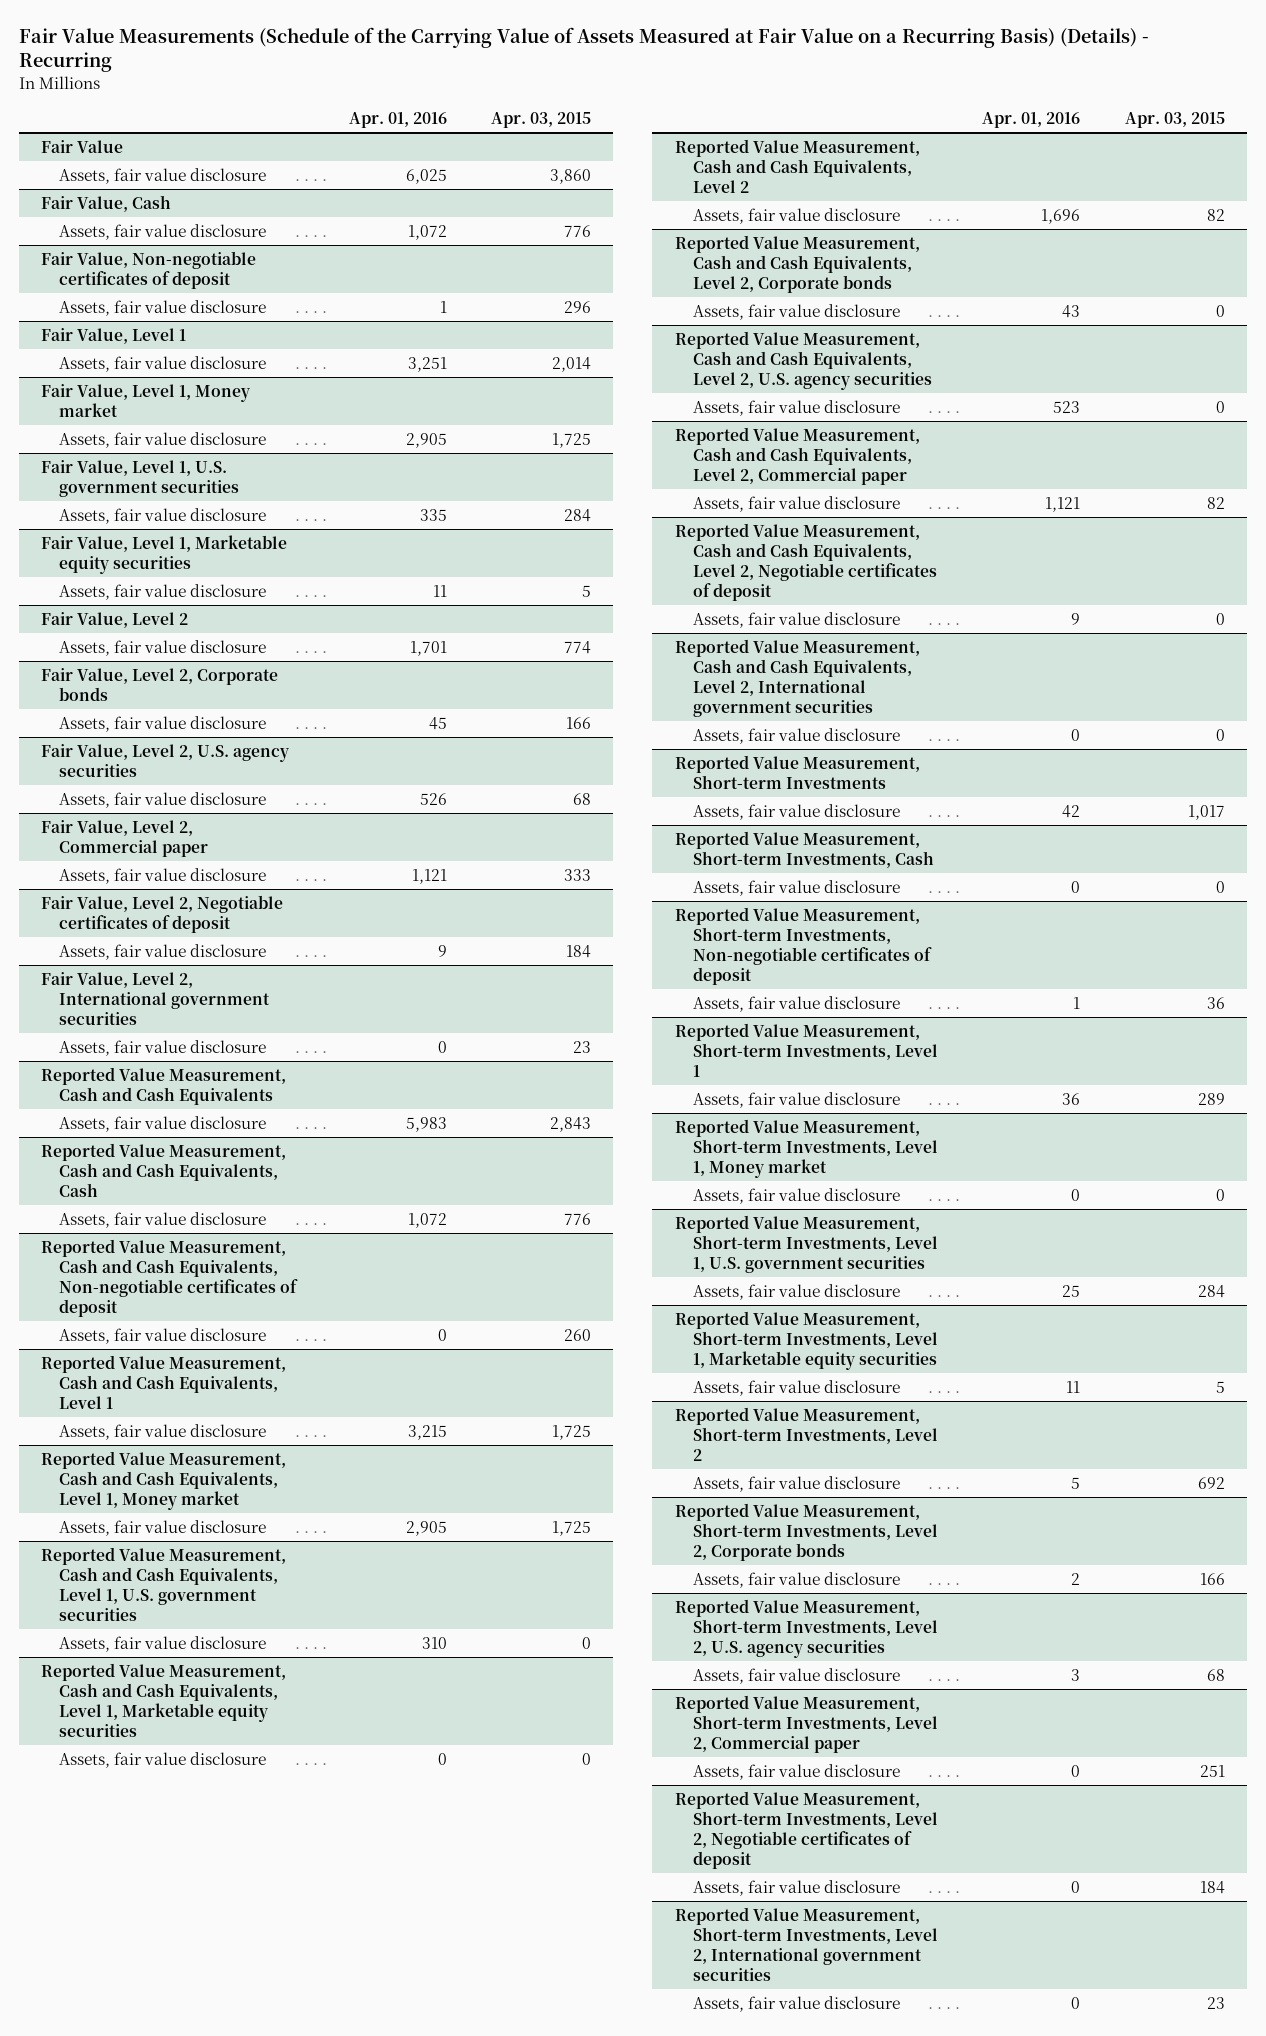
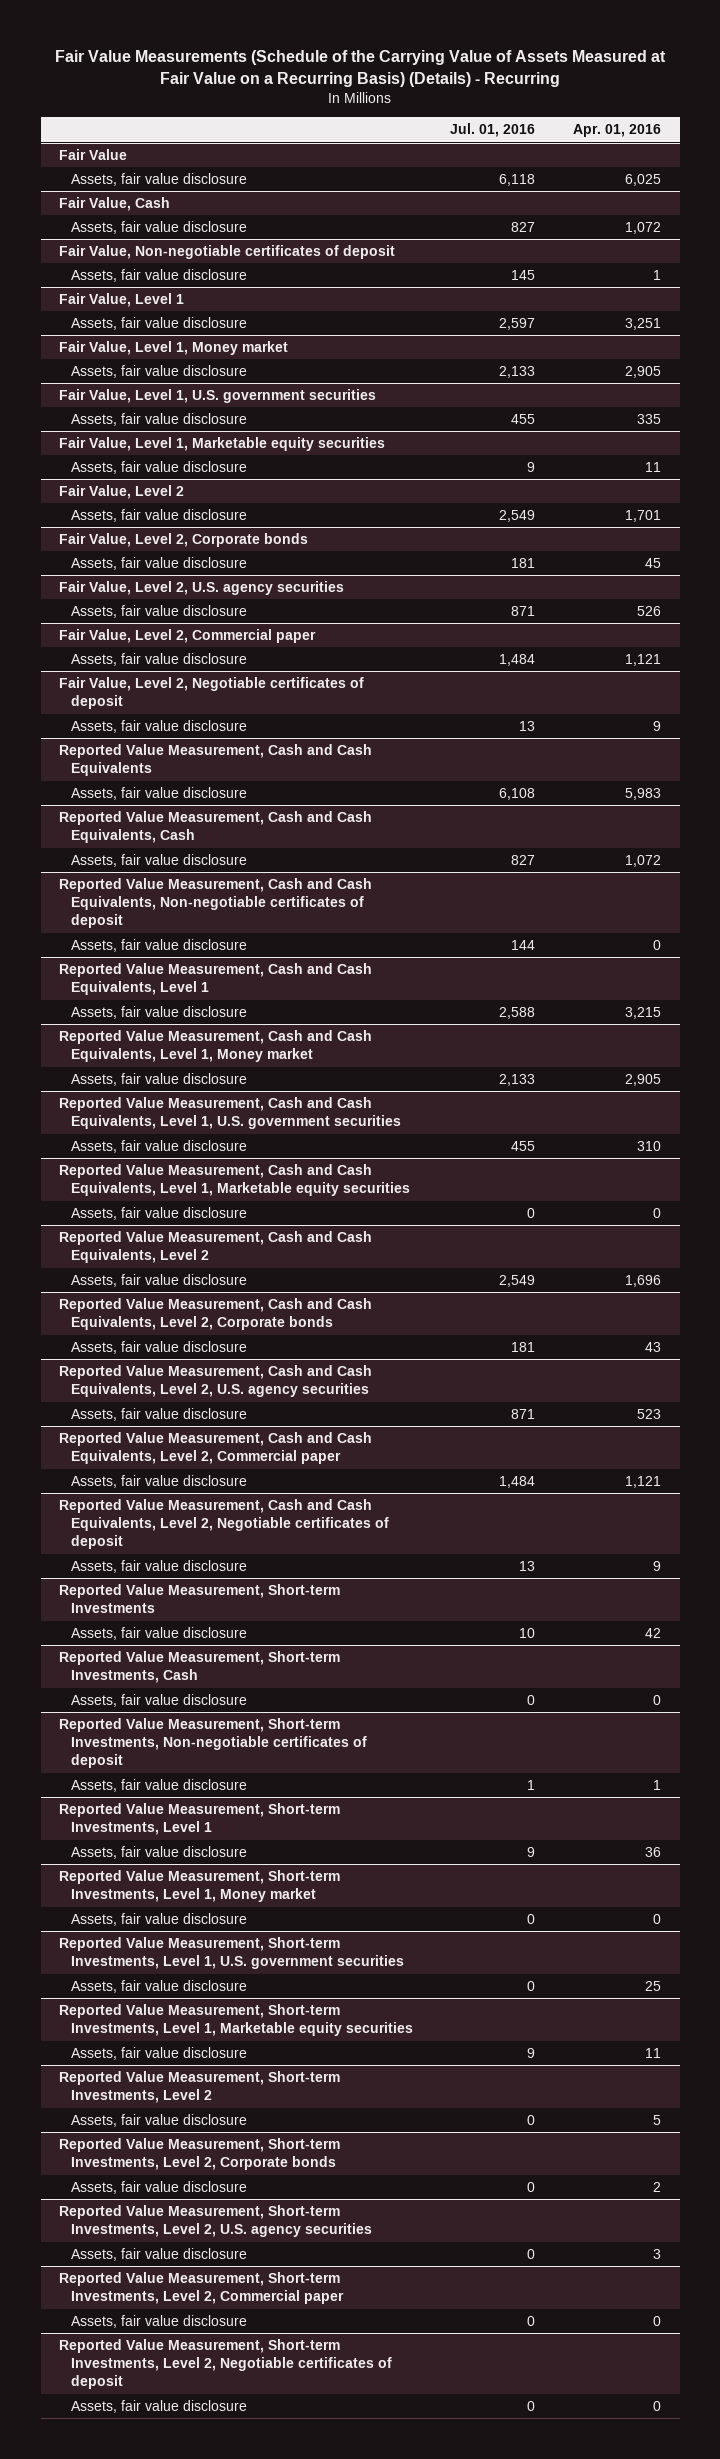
- | Apr. 01, 2016 | Apr. 03, 2015
+ | Jul. 01, 2016 | Apr. 01, 2016
- Fair Value, Level 2, International government securities
- Assets, fair value disclosure | 0 | 23
- Reported Value Measurement, Cash and Cash Equivalents, Level 2, International government securities
- Assets, fair value disclosure | 0 | 0
- Reported Value Measurement, Short-term Investments, Level 2, International government securities
- Assets, fair value disclosure | 0 | 23

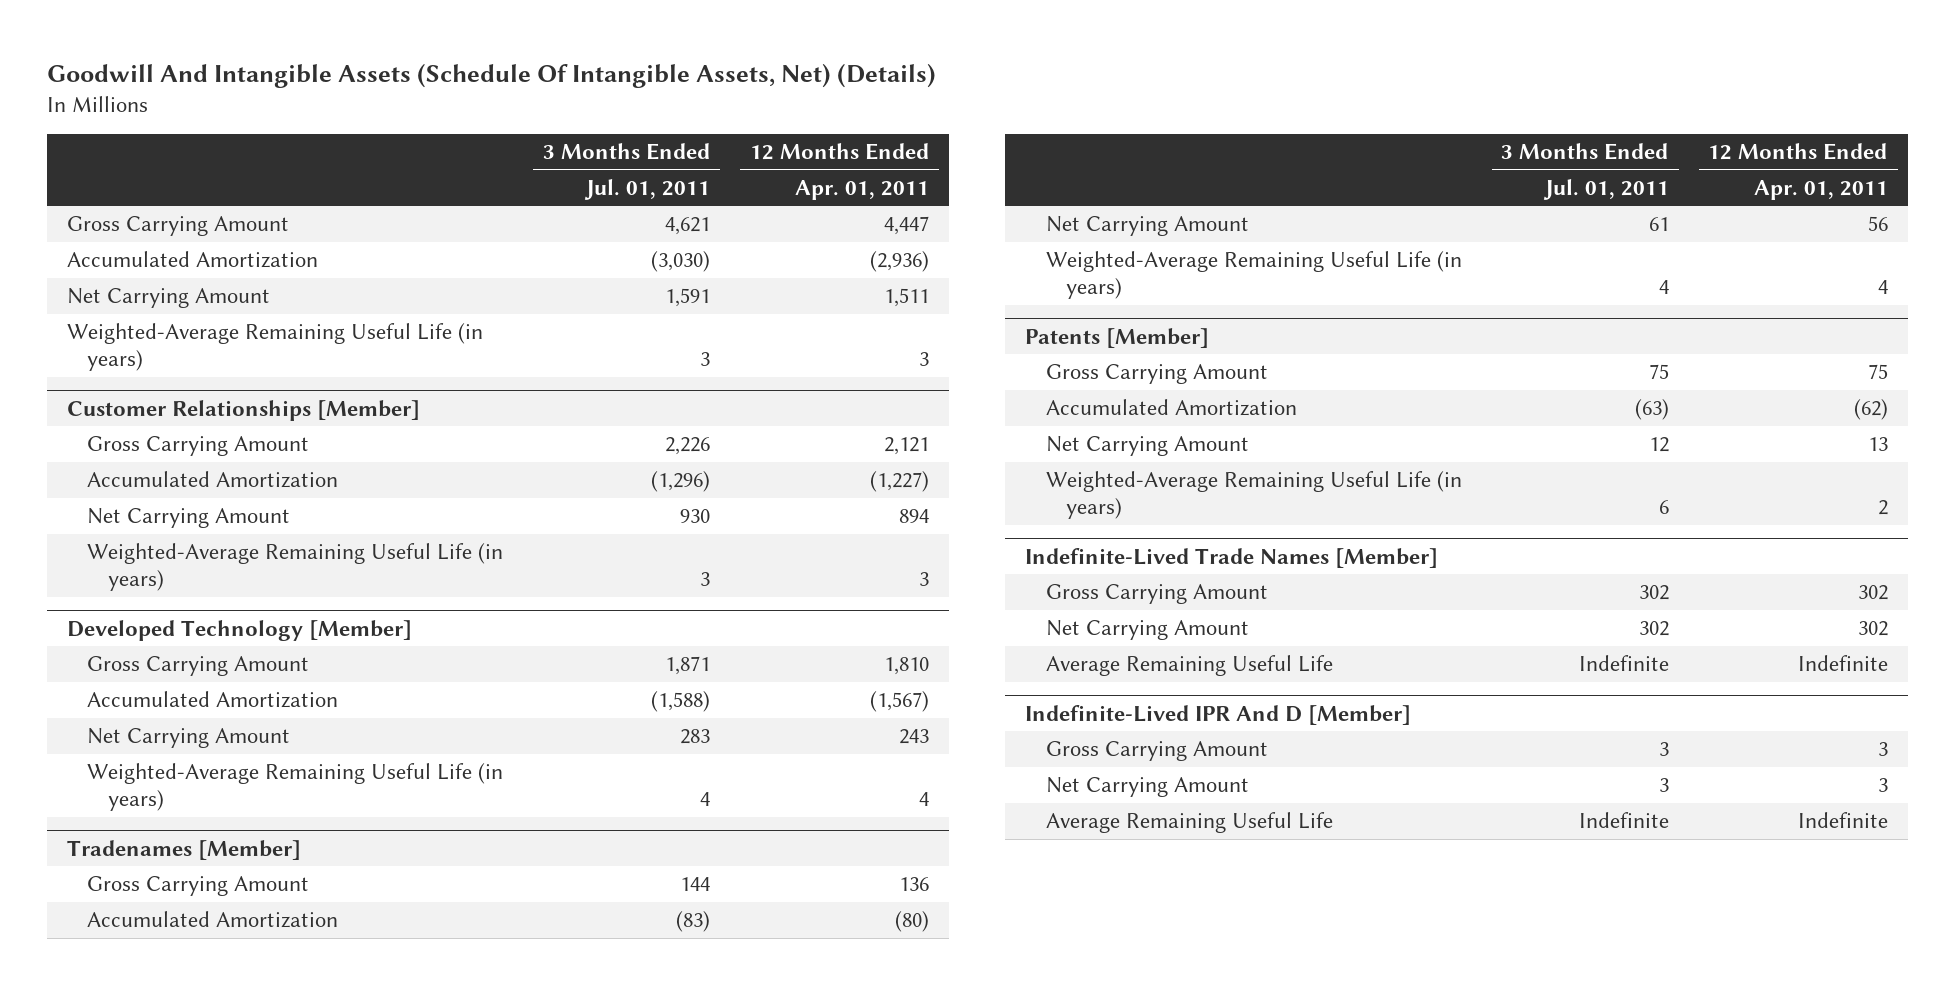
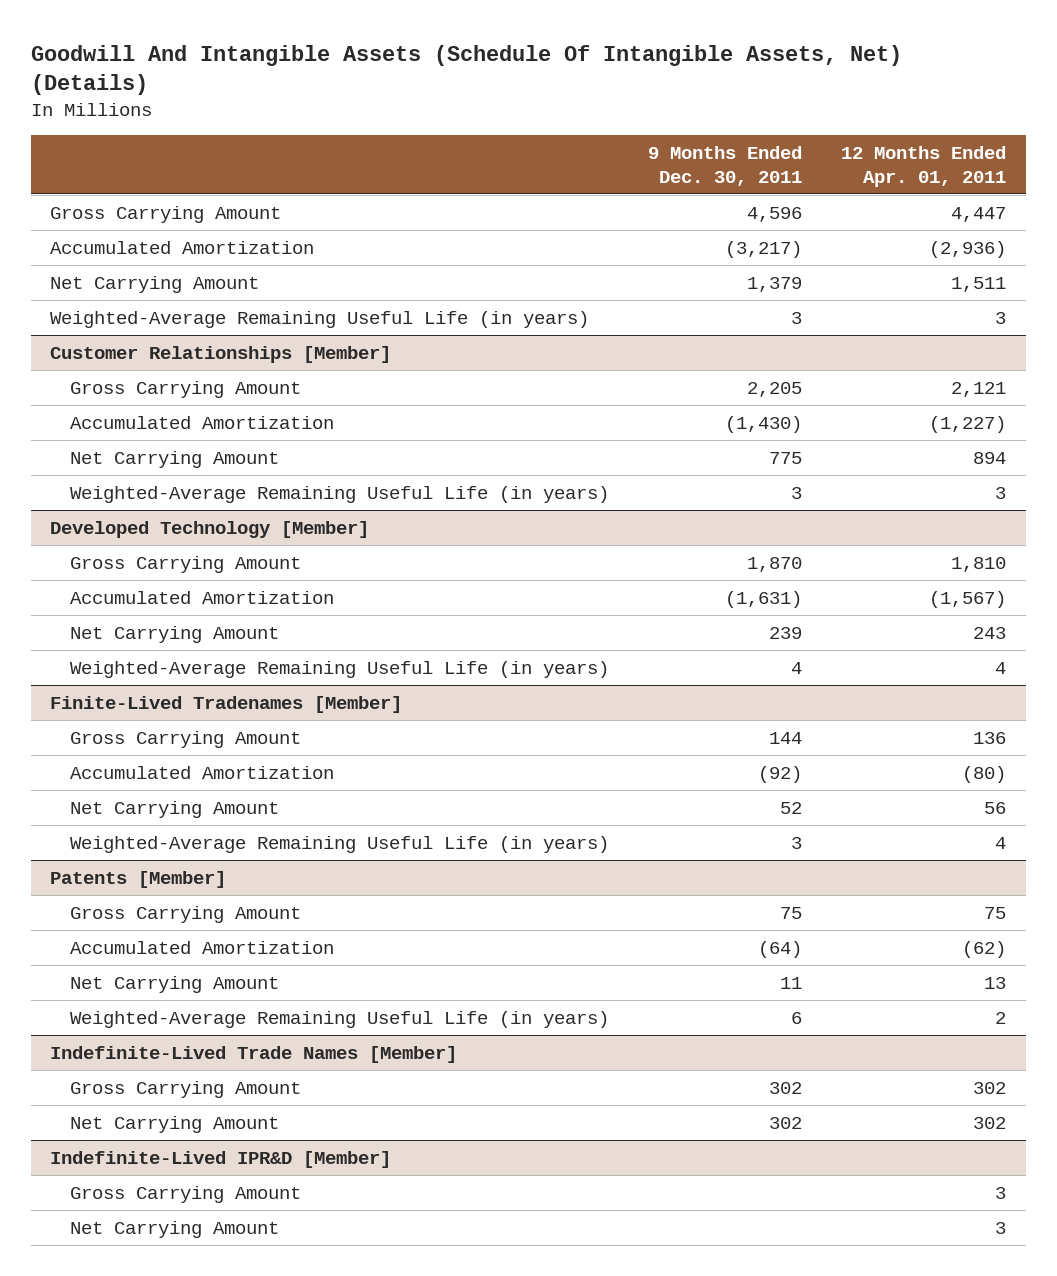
- | 3 Months Ended Jul. 01, 2011 | 12 Months Ended Apr. 01, 2011
+ | 9 Months Ended Dec. 30, 2011 | 12 Months Ended Apr. 01, 2011
- Tradenames [Member]
+ Finite-Lived Tradenames [Member]
@ Indefinite-Lived Trade Names [Member]
- Average Remaining Useful Life | Indefinite | Indefinite
- Indefinite-Lived IPR And D [Member]
+ Indefinite-Lived IPR&D [Member]
- Average Remaining Useful Life | Indefinite | Indefinite

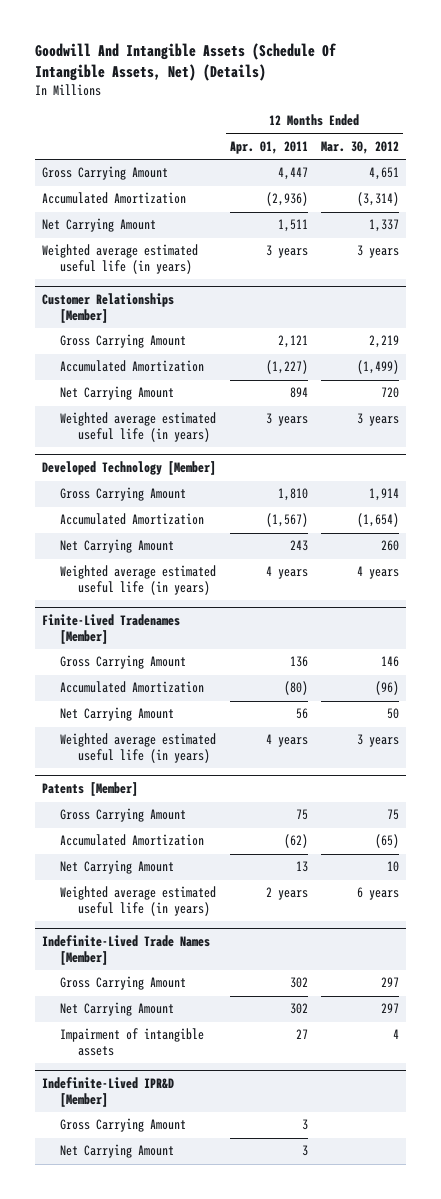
- | 9 Months Ended Dec. 30, 2011 | 12 Months Ended Apr. 01, 2011
+ | 12 Months Ended Apr. 01, 2011 | 12 Months Ended Mar. 30, 2012
- Weighted-Average Remaining Useful Life (in years) | 3 | 3
+ Weighted average estimated useful life (in years) | 3 years | 3 years
@ Customer Relationships [Member]
- Weighted-Average Remaining Useful Life (in years) | 3 | 3
+ Weighted average estimated useful life (in years) | 3 years | 3 years
@ Developed Technology [Member]
- Weighted-Average Remaining Useful Life (in years) | 4 | 4
+ Weighted average estimated useful life (in years) | 4 years | 4 years
@ Finite-Lived Tradenames [Member]
- Weighted-Average Remaining Useful Life (in years) | 3 | 4
+ Weighted average estimated useful life (in years) | 4 years | 3 years
@ Patents [Member]
- Weighted-Average Remaining Useful Life (in years) | 6 | 2
+ Weighted average estimated useful life (in years) | 2 years | 6 years
@ Indefinite-Lived Trade Names [Member]
+ Impairment of intangible assets | 27 | 4

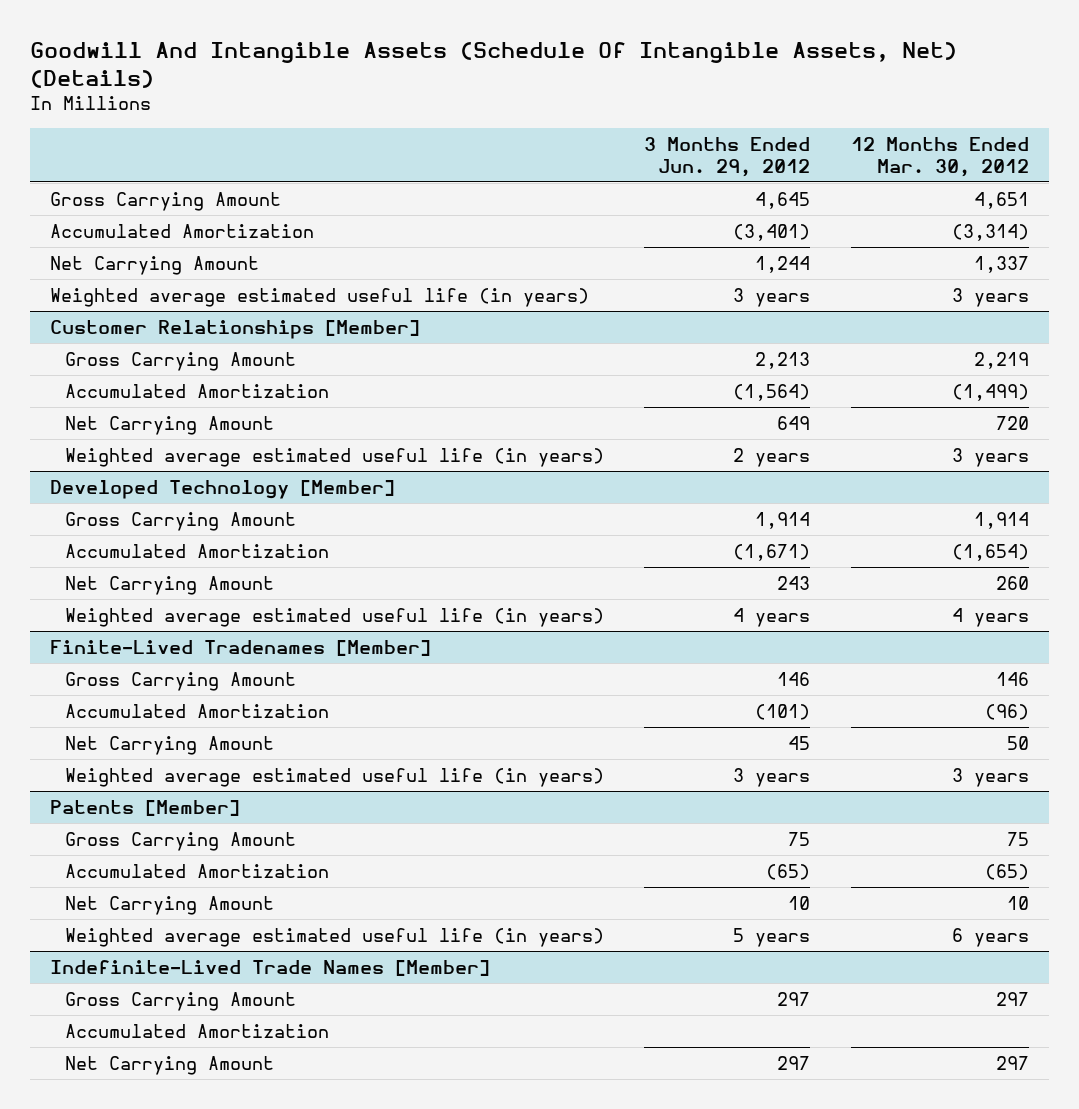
- | 12 Months Ended Apr. 01, 2011 | 12 Months Ended Mar. 30, 2012
+ | 3 Months Ended Jun. 29, 2012 | 12 Months Ended Mar. 30, 2012
@ Indefinite-Lived Trade Names [Member]
+ Accumulated Amortization
- Impairment of intangible assets | 27 | 4
- Indefinite-Lived IPR&D [Member]
- Gross Carrying Amount | 3 |
- Net Carrying Amount | 3 |

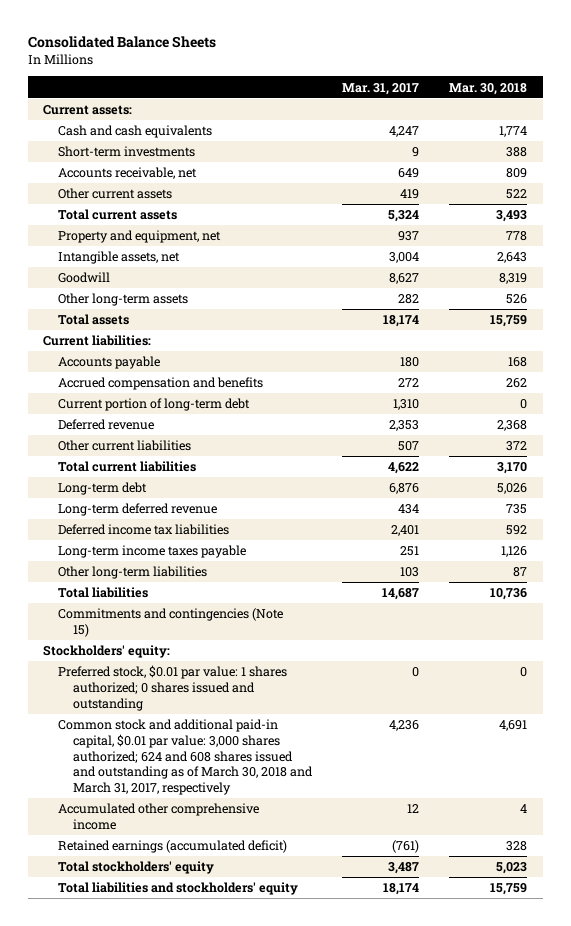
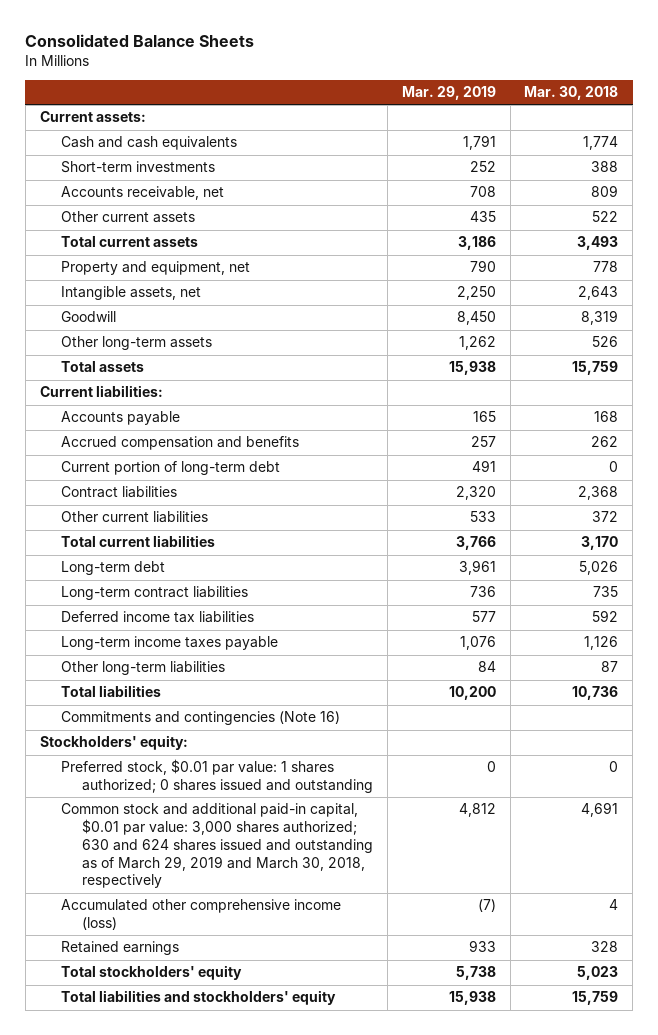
- | Mar. 31, 2017 | Mar. 30, 2018
+ | Mar. 29, 2019 | Mar. 30, 2018
- Deferred revenue | 2,353 | 2,368
+ Contract liabilities | 2,320 | 2,368
- Long-term deferred revenue | 434 | 735
+ Long-term contract liabilities | 736 | 735
- Commitments and contingencies (Note 15)
+ Commitments and contingencies (Note 16)
- Common stock and additional paid-in capital, $0.01 par value: 3,000 shares authorized; 624 and 608 shares issued and outstanding as of March 30, 2018 and March 31, 2017, respectively | 4,236 | 4,691
- Accumulated other comprehensive income | 12 | 4
- Retained earnings (accumulated deficit) | (761) | 328
+ Common stock and additional paid-in capital, $0.01 par value: 3,000 shares authorized; 630 and 624 shares issued and outstanding as of March 29, 2019 and March 30, 2018, respectively | 4,812 | 4,691
+ Accumulated other comprehensive income (loss) | (7) | 4
+ Retained earnings | 933 | 328

